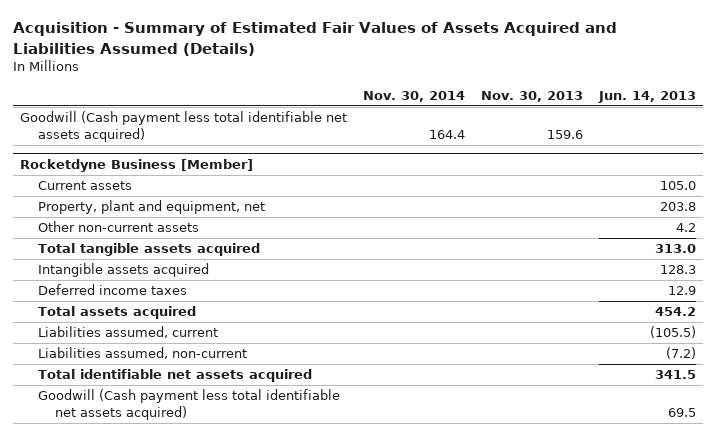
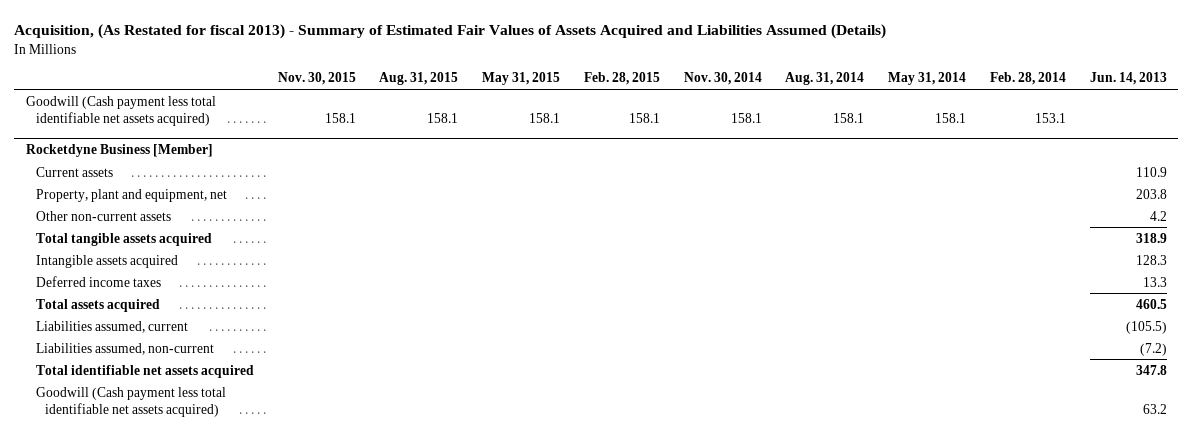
- Acquisition - Summary of Estimated Fair Values of Assets Acquired and Liabilities Assumed (Details)
+ Acquisition, (As Restated for fiscal 2013) - Summary of Estimated Fair Values of Assets Acquired and Liabilities Assumed (Details)
- | Nov. 30, 2014 | Nov. 30, 2013 | Jun. 14, 2013
+ | Nov. 30, 2015 | Aug. 31, 2015 | May 31, 2015 | Feb. 28, 2015 | Nov. 30, 2014 | Aug. 31, 2014 | May 31, 2014 | Feb. 28, 2014 | Jun. 14, 2013
- Goodwill (Cash payment less total identifiable net assets acquired) | 164.4 | 159.6 |
+ Goodwill (Cash payment less total identifiable net assets acquired) | 158.1 | 158.1 | 158.1 | 158.1 | 158.1 | 158.1 | 158.1 | 153.1 |
@ Rocketdyne Business [Member]
- Current assets | | | 105.0
+ Current assets | | | | | | | | | 110.9
- Total tangible assets acquired | | | 313.0
+ Total tangible assets acquired | | | | | | | | | 318.9
- Deferred income taxes | | | 12.9
- Total assets acquired | | | 454.2
+ Deferred income taxes | | | | | | | | | 13.3
+ Total assets acquired | | | | | | | | | 460.5
- Total identifiable net assets acquired | | | 341.5
- Goodwill (Cash payment less total identifiable net assets acquired) | | | 69.5
+ Total identifiable net assets acquired | | | | | | | | | 347.8
+ Goodwill (Cash payment less total identifiable net assets acquired) | | | | | | | | | 63.2

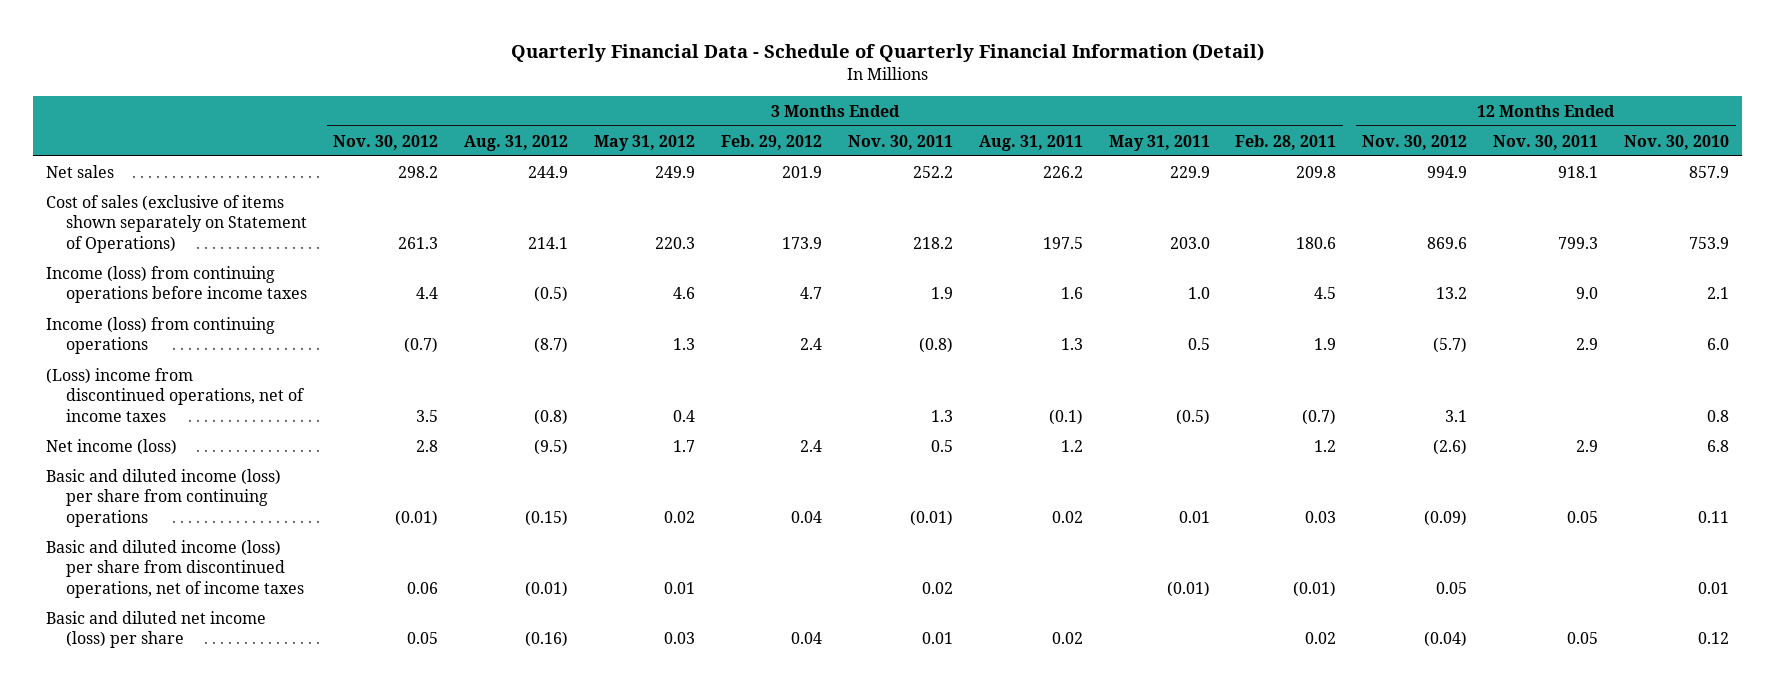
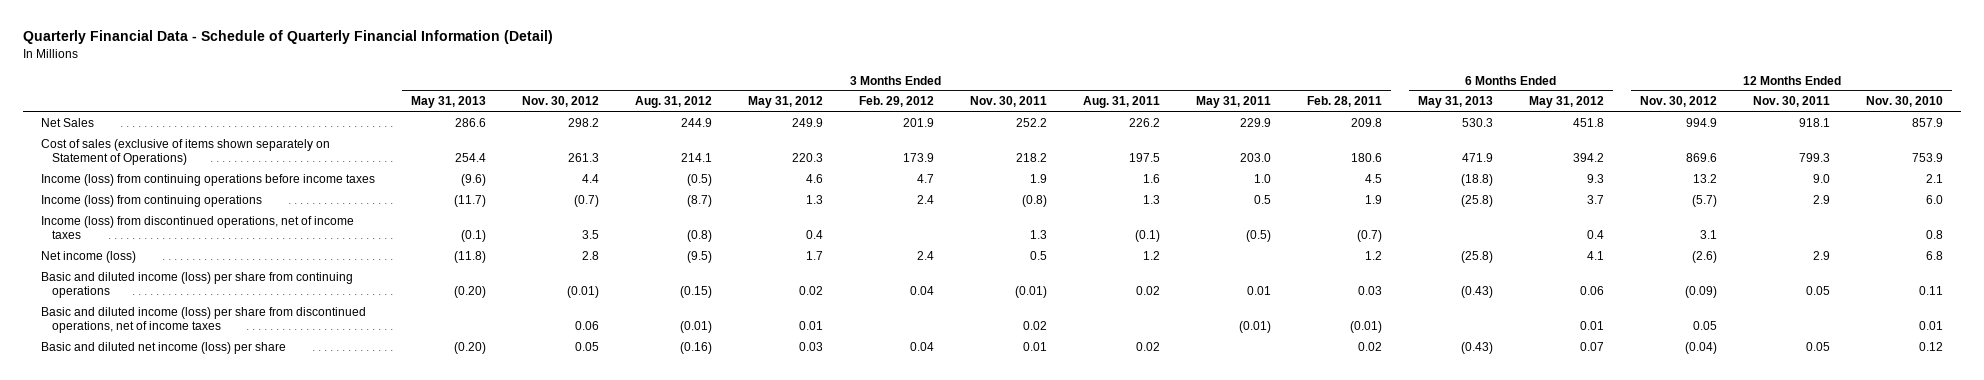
- | 3 Months Ended Nov. 30, 2012 | 3 Months Ended Aug. 31, 2012 | 3 Months Ended May 31, 2012 | 3 Months Ended Feb. 29, 2012 | 3 Months Ended Nov. 30, 2011 | 3 Months Ended Aug. 31, 2011 | 3 Months Ended May 31, 2011 | 3 Months Ended Feb. 28, 2011 | 12 Months Ended Nov. 30, 2012 | 12 Months Ended Nov. 30, 2011 | 12 Months Ended Nov. 30, 2010
+ | 3 Months Ended May 31, 2013 | 3 Months Ended Nov. 30, 2012 | 3 Months Ended Aug. 31, 2012 | 3 Months Ended May 31, 2012 | 3 Months Ended Feb. 29, 2012 | 3 Months Ended Nov. 30, 2011 | 3 Months Ended Aug. 31, 2011 | 3 Months Ended May 31, 2011 | 3 Months Ended Feb. 28, 2011 | 6 Months Ended May 31, 2013 | 6 Months Ended May 31, 2012 | 12 Months Ended Nov. 30, 2012 | 12 Months Ended Nov. 30, 2011 | 12 Months Ended Nov. 30, 2010
- Net sales | 298.2 | 244.9 | 249.9 | 201.9 | 252.2 | 226.2 | 229.9 | 209.8 | 994.9 | 918.1 | 857.9
+ Net Sales | 286.6 | 298.2 | 244.9 | 249.9 | 201.9 | 252.2 | 226.2 | 229.9 | 209.8 | 530.3 | 451.8 | 994.9 | 918.1 | 857.9
- (Loss) income from discontinued operations, net of income taxes | 3.5 | (0.8) | 0.4 | | 1.3 | (0.1) | (0.5) | (0.7) | 3.1 | | 0.8
+ Income (loss) from discontinued operations, net of income taxes | (0.1) | 3.5 | (0.8) | 0.4 | | 1.3 | (0.1) | (0.5) | (0.7) | | 0.4 | 3.1 | | 0.8

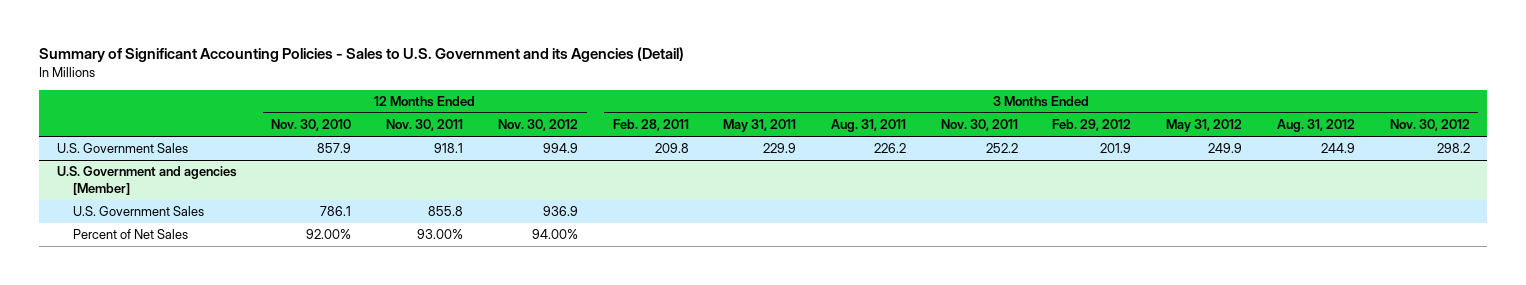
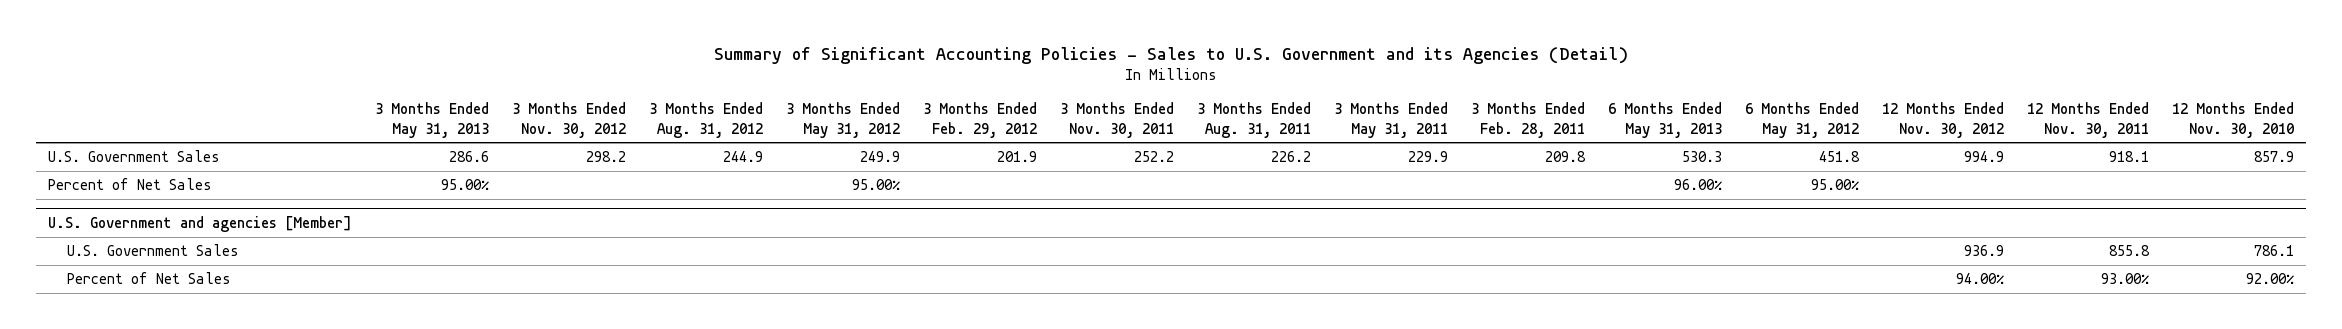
- | 12 Months Ended Nov. 30, 2010 | 12 Months Ended Nov. 30, 2011 | 12 Months Ended Nov. 30, 2012 | 3 Months Ended Feb. 28, 2011 | 3 Months Ended May 31, 2011 | 3 Months Ended Aug. 31, 2011 | 3 Months Ended Nov. 30, 2011 | 3 Months Ended Feb. 29, 2012 | 3 Months Ended May 31, 2012 | 3 Months Ended Aug. 31, 2012 | 3 Months Ended Nov. 30, 2012
+ | 3 Months Ended May 31, 2013 | 3 Months Ended Nov. 30, 2012 | 3 Months Ended Aug. 31, 2012 | 3 Months Ended May 31, 2012 | 3 Months Ended Feb. 29, 2012 | 3 Months Ended Nov. 30, 2011 | 3 Months Ended Aug. 31, 2011 | 3 Months Ended May 31, 2011 | 3 Months Ended Feb. 28, 2011 | 6 Months Ended May 31, 2013 | 6 Months Ended May 31, 2012 | 12 Months Ended Nov. 30, 2012 | 12 Months Ended Nov. 30, 2011 | 12 Months Ended Nov. 30, 2010
+ Percent of Net Sales | 95.00% | | | 95.00% | | | | | | 96.00% | 95.00% | | |

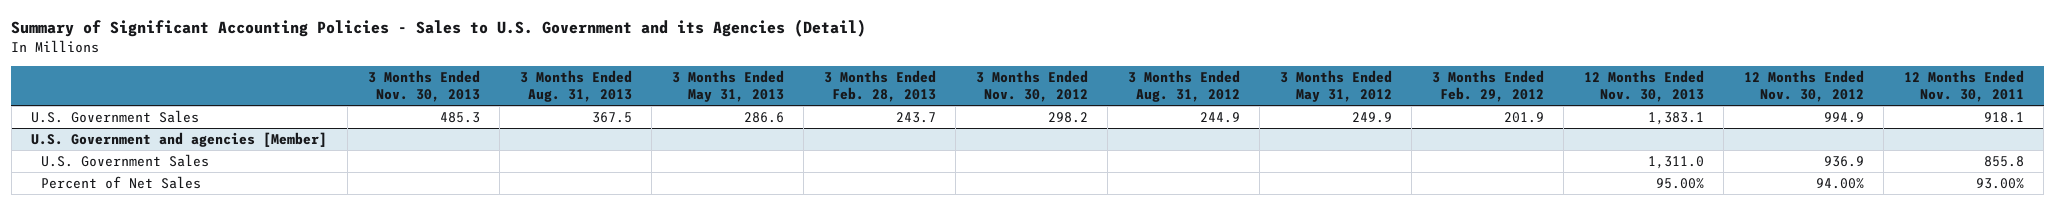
- | 3 Months Ended May 31, 2013 | 3 Months Ended Nov. 30, 2012 | 3 Months Ended Aug. 31, 2012 | 3 Months Ended May 31, 2012 | 3 Months Ended Feb. 29, 2012 | 3 Months Ended Nov. 30, 2011 | 3 Months Ended Aug. 31, 2011 | 3 Months Ended May 31, 2011 | 3 Months Ended Feb. 28, 2011 | 6 Months Ended May 31, 2013 | 6 Months Ended May 31, 2012 | 12 Months Ended Nov. 30, 2012 | 12 Months Ended Nov. 30, 2011 | 12 Months Ended Nov. 30, 2010
+ | 3 Months Ended Nov. 30, 2013 | 3 Months Ended Aug. 31, 2013 | 3 Months Ended May 31, 2013 | 3 Months Ended Feb. 28, 2013 | 3 Months Ended Nov. 30, 2012 | 3 Months Ended Aug. 31, 2012 | 3 Months Ended May 31, 2012 | 3 Months Ended Feb. 29, 2012 | 12 Months Ended Nov. 30, 2013 | 12 Months Ended Nov. 30, 2012 | 12 Months Ended Nov. 30, 2011
- Percent of Net Sales | 95.00% | | | 95.00% | | | | | | 96.00% | 95.00% | | |

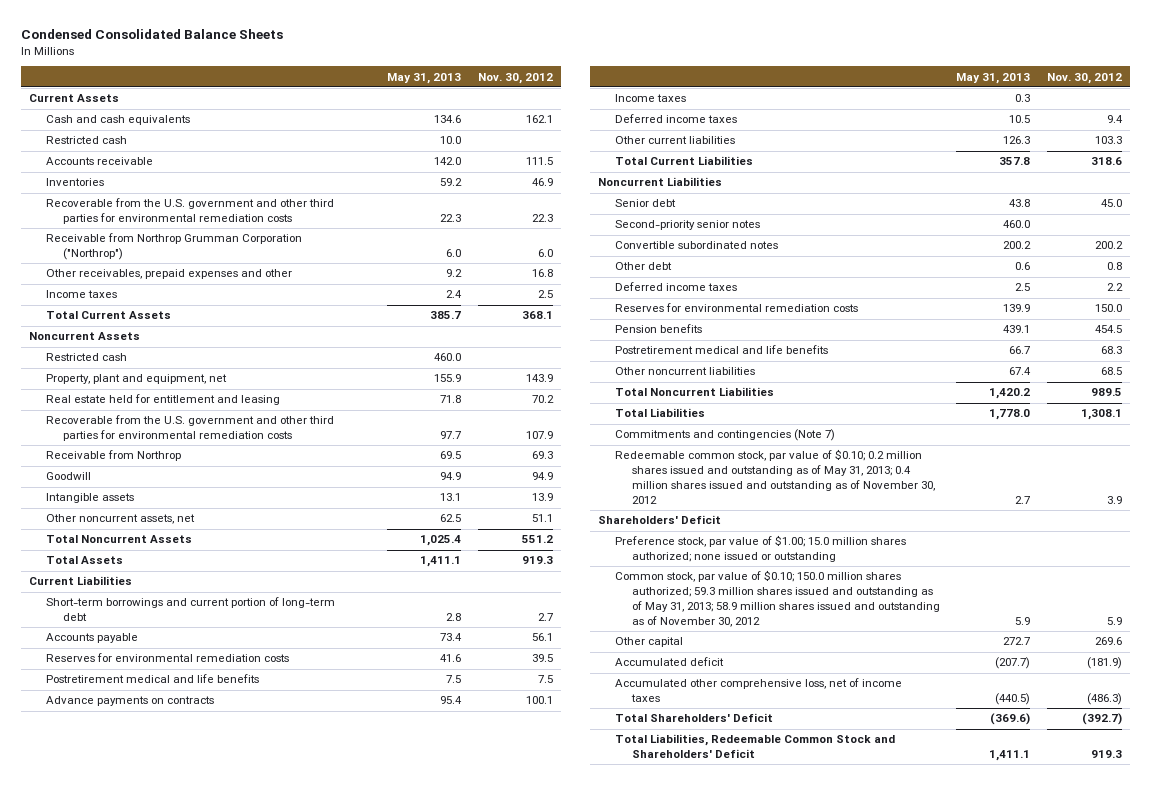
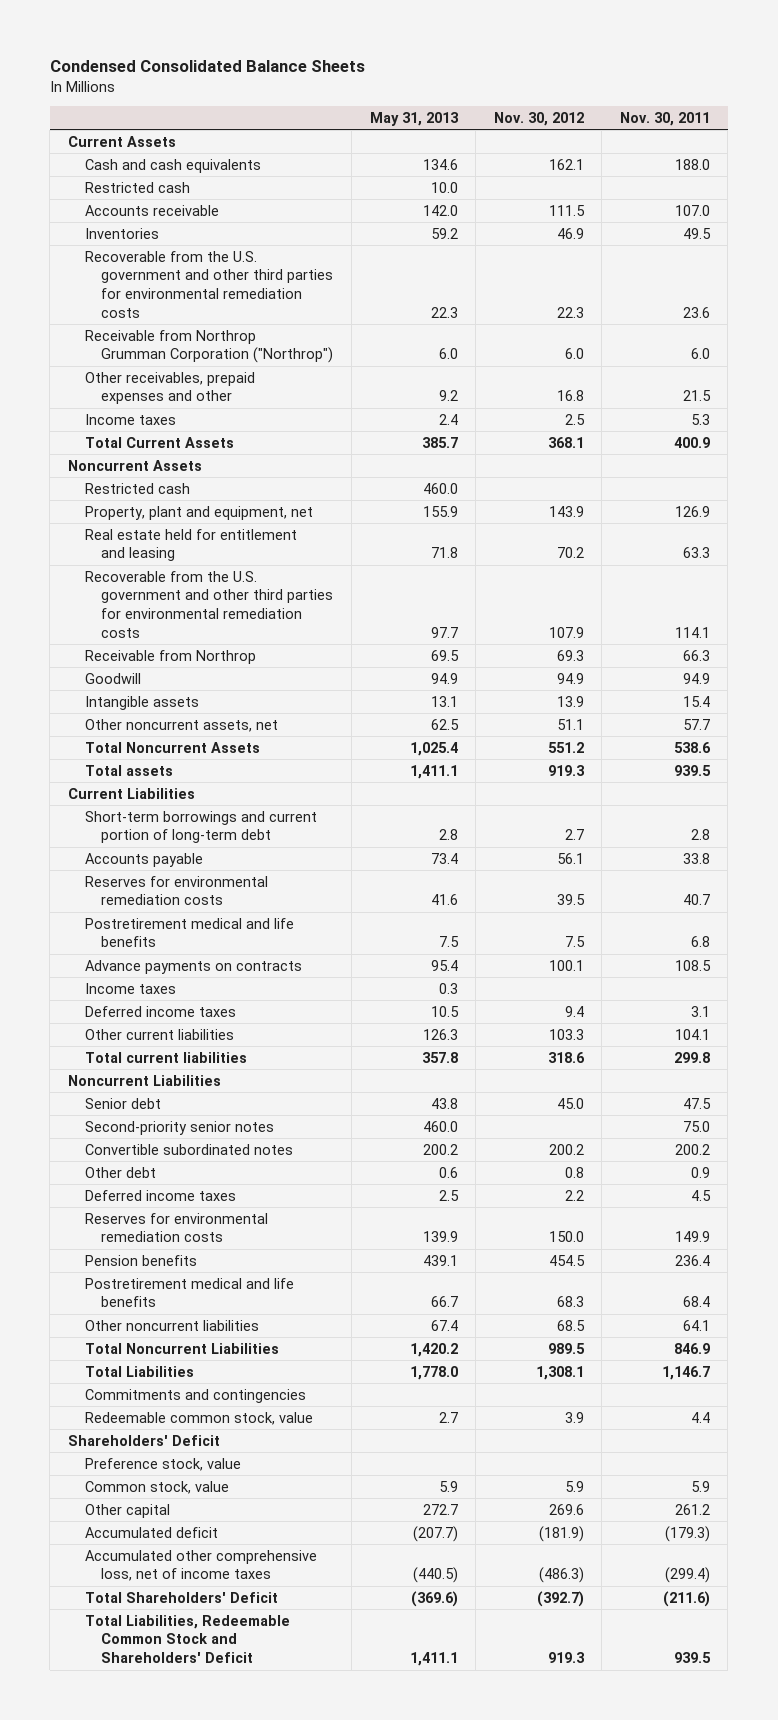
- | May 31, 2013 | Nov. 30, 2012
+ | May 31, 2013 | Nov. 30, 2012 | Nov. 30, 2011
- Total Assets | 1,411.1 | 919.3
+ Total assets | 1,411.1 | 919.3 | 939.5
- Total Current Liabilities | 357.8 | 318.6
+ Total current liabilities | 357.8 | 318.6 | 299.8
- Commitments and contingencies (Note 7)
- Redeemable common stock, par value of $0.10; 0.2 million shares issued and outstanding as of May 31, 2013; 0.4 million shares issued and outstanding as of November 30, 2012 | 2.7 | 3.9
+ Commitments and contingencies
+ Redeemable common stock, value | 2.7 | 3.9 | 4.4
- Preference stock, par value of $1.00; 15.0 million shares authorized; none issued or outstanding
- Common stock, par value of $0.10; 150.0 million shares authorized; 59.3 million shares issued and outstanding as of May 31, 2013; 58.9 million shares issued and outstanding as of November 30, 2012 | 5.9 | 5.9
+ Preference stock, value
+ Common stock, value | 5.9 | 5.9 | 5.9

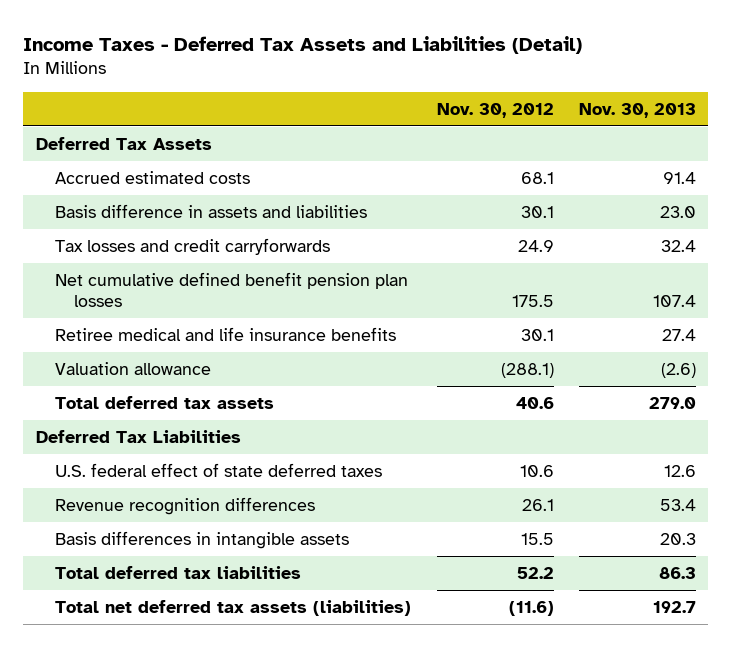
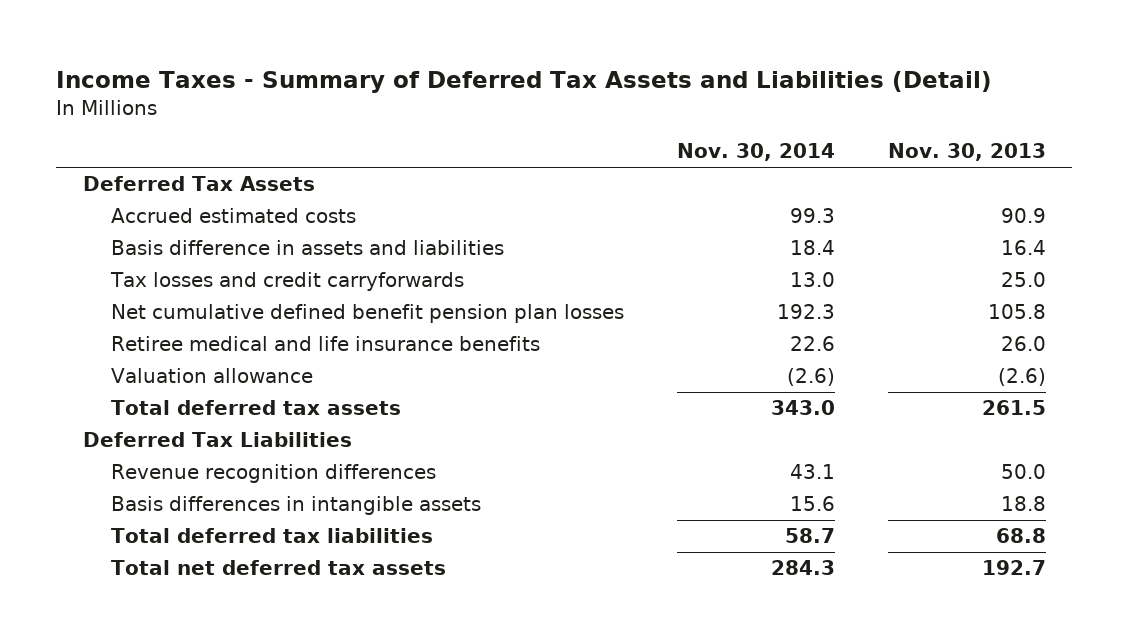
- Income Taxes - Deferred Tax Assets and Liabilities (Detail)
+ Income Taxes - Summary of Deferred Tax Assets and Liabilities (Detail)
- | Nov. 30, 2012 | Nov. 30, 2013
+ | Nov. 30, 2014 | Nov. 30, 2013
- Accrued estimated costs | 68.1 | 91.4
- Basis difference in assets and liabilities | 30.1 | 23.0
- Tax losses and credit carryforwards | 24.9 | 32.4
- Net cumulative defined benefit pension plan losses | 175.5 | 107.4
- Retiree medical and life insurance benefits | 30.1 | 27.4
+ Accrued estimated costs | 99.3 | 90.9
+ Basis difference in assets and liabilities | 18.4 | 16.4
+ Tax losses and credit carryforwards | 13.0 | 25.0
+ Net cumulative defined benefit pension plan losses | 192.3 | 105.8
+ Retiree medical and life insurance benefits | 22.6 | 26.0
- Total deferred tax assets | 40.6 | 279.0
+ Total deferred tax assets | 343.0 | 261.5
- U.S. federal effect of state deferred taxes | 10.6 | 12.6
- Revenue recognition differences | 26.1 | 53.4
- Basis differences in intangible assets | 15.5 | 20.3
- Total deferred tax liabilities | 52.2 | 86.3
- Total net deferred tax assets (liabilities) | (11.6) | 192.7
+ Revenue recognition differences | 43.1 | 50.0
+ Basis differences in intangible assets | 15.6 | 18.8
+ Total deferred tax liabilities | 58.7 | 68.8
+ Total net deferred tax assets | 284.3 | 192.7

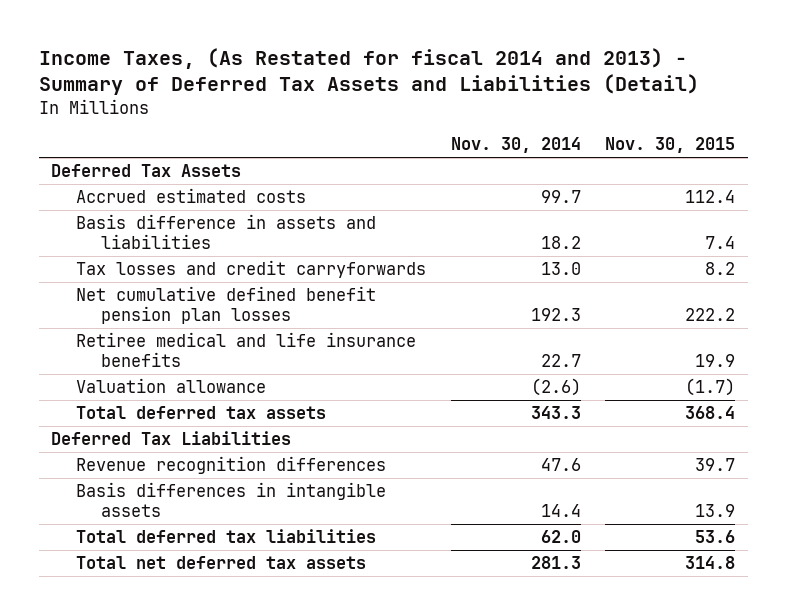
- Income Taxes - Summary of Deferred Tax Assets and Liabilities (Detail)
+ Income Taxes, (As Restated for fiscal 2014 and 2013) - Summary of Deferred Tax Assets and Liabilities (Detail)
- | Nov. 30, 2014 | Nov. 30, 2013
+ | Nov. 30, 2014 | Nov. 30, 2015
- Accrued estimated costs | 99.3 | 90.9
- Basis difference in assets and liabilities | 18.4 | 16.4
+ Accrued estimated costs | 99.7 | 112.4
+ Basis difference in assets and liabilities | 18.2 | 7.4
- Retiree medical and life insurance benefits | 22.6 | 26.0
+ Retiree medical and life insurance benefits | 22.7 | 19.9
- Total deferred tax assets | 343.0 | 261.5
+ Total deferred tax assets | 343.3 | 368.4
- Revenue recognition differences | 43.1 | 50.0
- Basis differences in intangible assets | 15.6 | 18.8
- Total deferred tax liabilities | 58.7 | 68.8
- Total net deferred tax assets | 284.3 | 192.7
+ Revenue recognition differences | 47.6 | 39.7
+ Basis differences in intangible assets | 14.4 | 13.9
+ Total deferred tax liabilities | 62.0 | 53.6
+ Total net deferred tax assets | 281.3 | 314.8

